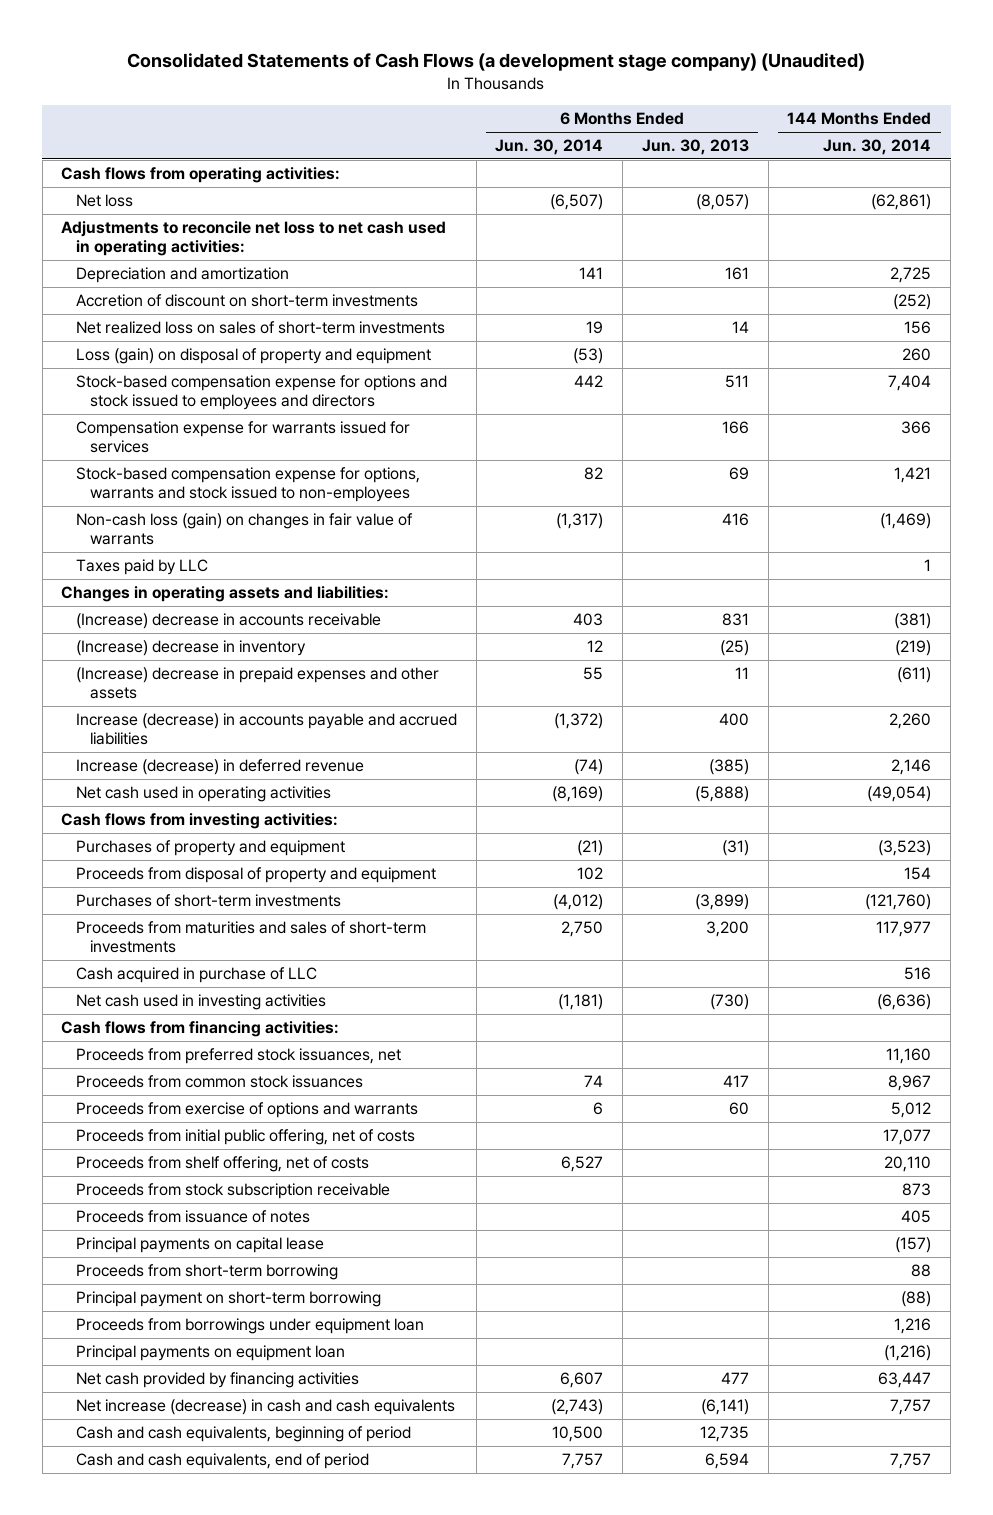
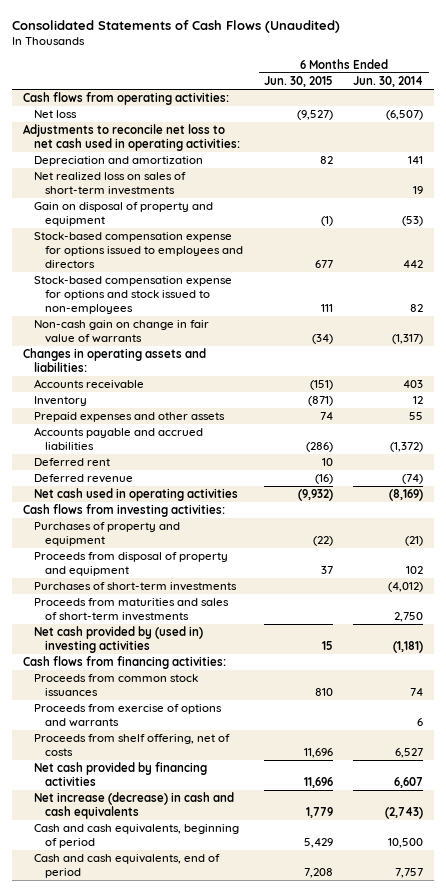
- Consolidated Statements of Cash Flows (a development stage company) (Unaudited)
+ Consolidated Statements of Cash Flows (Unaudited)
- | 6 Months Ended Jun. 30, 2014 | 6 Months Ended Jun. 30, 2013 | 144 Months Ended Jun. 30, 2014
+ | 6 Months Ended Jun. 30, 2015 | 6 Months Ended Jun. 30, 2014
- Accretion of discount on short-term investments | | | (252)
- Loss (gain) on disposal of property and equipment | (53) | | 260
- Stock-based compensation expense for options and stock issued to employees and directors | 442 | 511 | 7,404
- Compensation expense for warrants issued for services | | 166 | 366
- Stock-based compensation expense for options, warrants and stock issued to non-employees | 82 | 69 | 1,421
- Non-cash loss (gain) on changes in fair value of warrants | (1,317) | 416 | (1,469)
- Taxes paid by LLC | | | 1
+ Gain on disposal of property and equipment | (1) | (53)
+ Stock-based compensation expense for options issued to employees and directors | 677 | 442
+ Stock-based compensation expense for options and stock issued to non-employees | 111 | 82
+ Non-cash gain on change in fair value of warrants | (34) | (1,317)
- (Increase) decrease in accounts receivable | 403 | 831 | (381)
- (Increase) decrease in inventory | 12 | (25) | (219)
- (Increase) decrease in prepaid expenses and other assets | 55 | 11 | (611)
- Increase (decrease) in accounts payable and accrued liabilities | (1,372) | 400 | 2,260
- Increase (decrease) in deferred revenue | (74) | (385) | 2,146
+ Accounts receivable | (151) | 403
+ Inventory | (871) | 12
+ Prepaid expenses and other assets | 74 | 55
+ Accounts payable and accrued liabilities | (286) | (1,372)
+ Deferred rent | 10 |
+ Deferred revenue | (16) | (74)
- Cash acquired in purchase of LLC | | | 516
- Net cash used in investing activities | (1,181) | (730) | (6,636)
+ Net cash provided by (used in) investing activities | 15 | (1,181)
- Proceeds from preferred stock issuances, net | | | 11,160
- Proceeds from initial public offering, net of costs | | | 17,077
- Proceeds from stock subscription receivable | | | 873
- Proceeds from issuance of notes | | | 405
- Principal payments on capital lease | | | (157)
- Proceeds from short-term borrowing | | | 88
- Principal payment on short-term borrowing | | | (88)
- Proceeds from borrowings under equipment loan | | | 1,216
- Principal payments on equipment loan | | | (1,216)

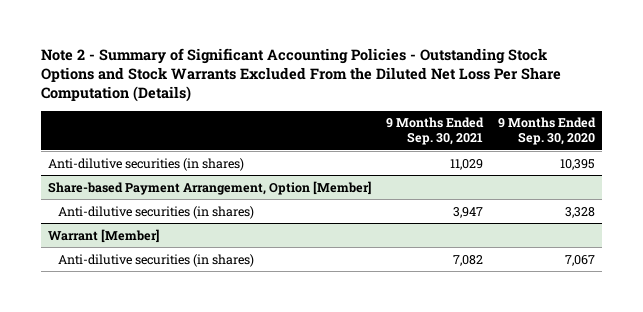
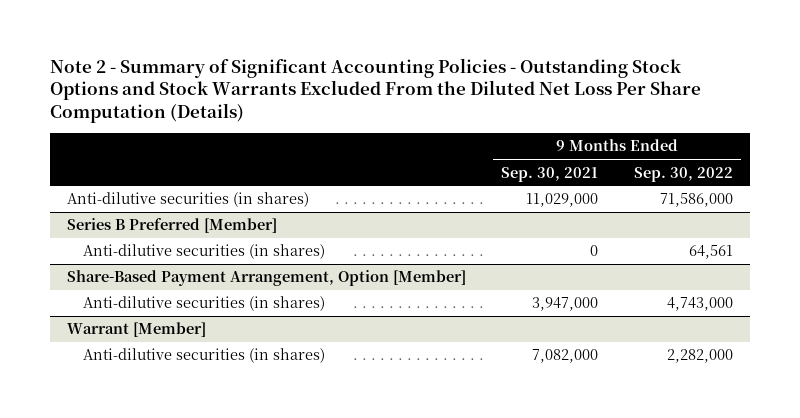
- | 9 Months Ended Sep. 30, 2021 | 9 Months Ended Sep. 30, 2020
+ | 9 Months Ended Sep. 30, 2021 | 9 Months Ended Sep. 30, 2022
- Anti-dilutive securities (in shares) | 11,029 | 10,395
- Share-based Payment Arrangement, Option [Member]
- Anti-dilutive securities (in shares) | 3,947 | 3,328
+ Anti-dilutive securities (in shares) | 11,029,000 | 71,586,000
+ Series B Preferred [Member]
+ Anti-dilutive securities (in shares) | 0 | 64,561
+ Share-Based Payment Arrangement, Option [Member]
+ Anti-dilutive securities (in shares) | 3,947,000 | 4,743,000
@ Warrant [Member]
- Anti-dilutive securities (in shares) | 7,082 | 7,067
+ Anti-dilutive securities (in shares) | 7,082,000 | 2,282,000

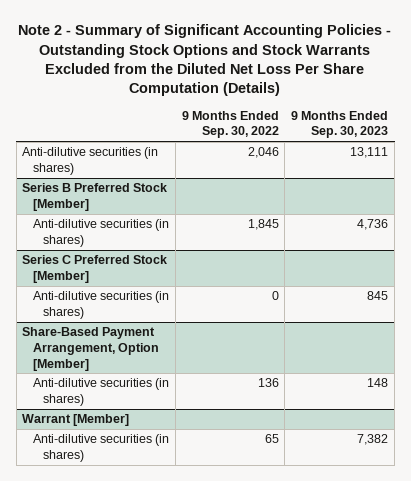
- Note 2 - Summary of Significant Accounting Policies - Outstanding Stock Options and Stock Warrants Excluded From the Diluted Net Loss Per Share Computation (Details)
+ Note 2 - Summary of Significant Accounting Policies - Outstanding Stock Options and Stock Warrants Excluded from the Diluted Net Loss Per Share Computation (Details)
- | 9 Months Ended Sep. 30, 2021 | 9 Months Ended Sep. 30, 2022
+ | 9 Months Ended Sep. 30, 2022 | 9 Months Ended Sep. 30, 2023
- Anti-dilutive securities (in shares) | 11,029,000 | 71,586,000
- Series B Preferred [Member]
- Anti-dilutive securities (in shares) | 0 | 64,561
+ Anti-dilutive securities (in shares) | 2,046 | 13,111
+ Series B Preferred Stock [Member]
+ Anti-dilutive securities (in shares) | 1,845 | 4,736
+ Series C Preferred Stock [Member]
+ Anti-dilutive securities (in shares) | 0 | 845
@ Share-Based Payment Arrangement, Option [Member]
- Anti-dilutive securities (in shares) | 3,947,000 | 4,743,000
+ Anti-dilutive securities (in shares) | 136 | 148
@ Warrant [Member]
- Anti-dilutive securities (in shares) | 7,082,000 | 2,282,000
+ Anti-dilutive securities (in shares) | 65 | 7,382

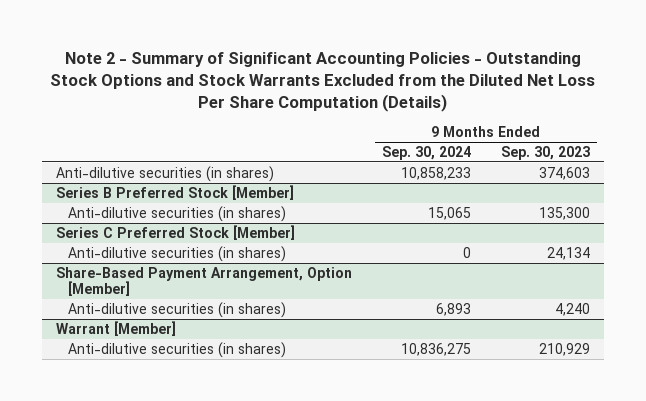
- | 9 Months Ended Sep. 30, 2022 | 9 Months Ended Sep. 30, 2023
+ | 9 Months Ended Sep. 30, 2024 | 9 Months Ended Sep. 30, 2023
- Anti-dilutive securities (in shares) | 2,046 | 13,111
+ Anti-dilutive securities (in shares) | 10,858,233 | 374,603
@ Series B Preferred Stock [Member]
- Anti-dilutive securities (in shares) | 1,845 | 4,736
+ Anti-dilutive securities (in shares) | 15,065 | 135,300
@ Series C Preferred Stock [Member]
- Anti-dilutive securities (in shares) | 0 | 845
+ Anti-dilutive securities (in shares) | 0 | 24,134
@ Share-Based Payment Arrangement, Option [Member]
- Anti-dilutive securities (in shares) | 136 | 148
+ Anti-dilutive securities (in shares) | 6,893 | 4,240
@ Warrant [Member]
- Anti-dilutive securities (in shares) | 65 | 7,382
+ Anti-dilutive securities (in shares) | 10,836,275 | 210,929

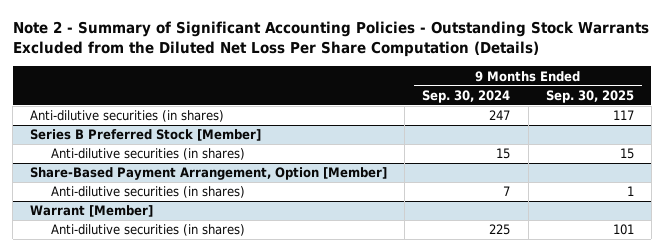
- Note 2 - Summary of Significant Accounting Policies - Outstanding Stock Options and Stock Warrants Excluded from the Diluted Net Loss Per Share Computation (Details)
+ Note 2 - Summary of Significant Accounting Policies - Outstanding Stock Warrants Excluded from the Diluted Net Loss Per Share Computation (Details)
- | 9 Months Ended Sep. 30, 2024 | 9 Months Ended Sep. 30, 2023
+ | 9 Months Ended Sep. 30, 2024 | 9 Months Ended Sep. 30, 2025
- Anti-dilutive securities (in shares) | 10,858,233 | 374,603
+ Anti-dilutive securities (in shares) | 247 | 117
@ Series B Preferred Stock [Member]
- Anti-dilutive securities (in shares) | 15,065 | 135,300
- Series C Preferred Stock [Member]
- Anti-dilutive securities (in shares) | 0 | 24,134
@ Series B Preferred Stock [Member]
+ Anti-dilutive securities (in shares) | 15 | 15
@ Share-Based Payment Arrangement, Option [Member]
- Anti-dilutive securities (in shares) | 6,893 | 4,240
+ Anti-dilutive securities (in shares) | 7 | 1
@ Warrant [Member]
- Anti-dilutive securities (in shares) | 10,836,275 | 210,929
+ Anti-dilutive securities (in shares) | 225 | 101

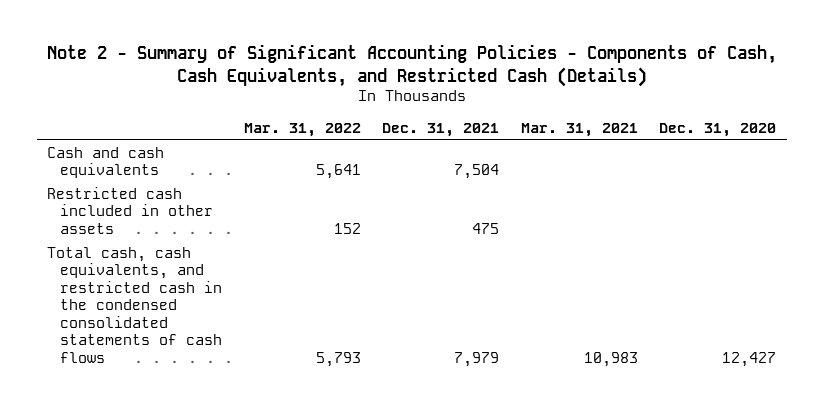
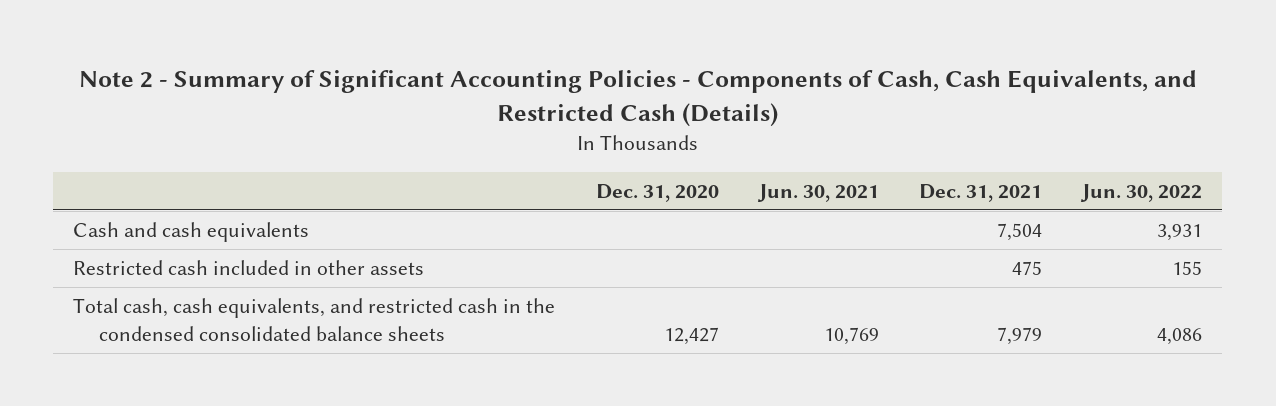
- | Mar. 31, 2022 | Dec. 31, 2021 | Mar. 31, 2021 | Dec. 31, 2020
+ | Dec. 31, 2020 | Jun. 30, 2021 | Dec. 31, 2021 | Jun. 30, 2022
- Total cash, cash equivalents, and restricted cash in the condensed consolidated statements of cash flows | 5,793 | 7,979 | 10,983 | 12,427
+ Total cash, cash equivalents, and restricted cash in the condensed consolidated balance sheets | 12,427 | 10,769 | 7,979 | 4,086

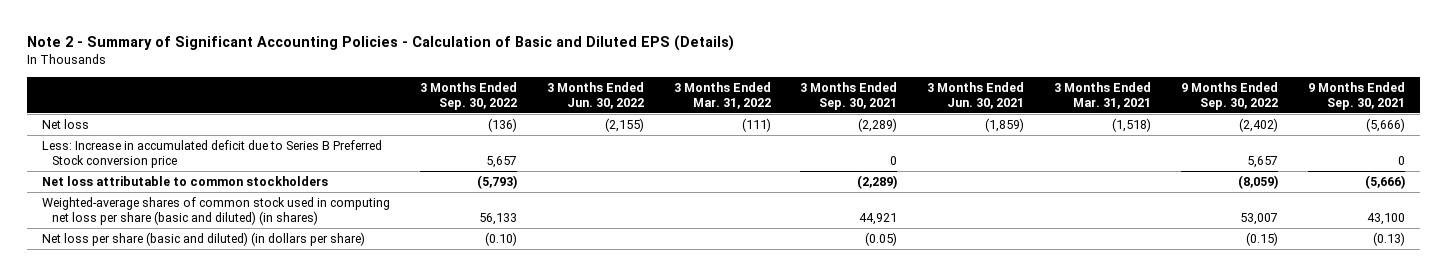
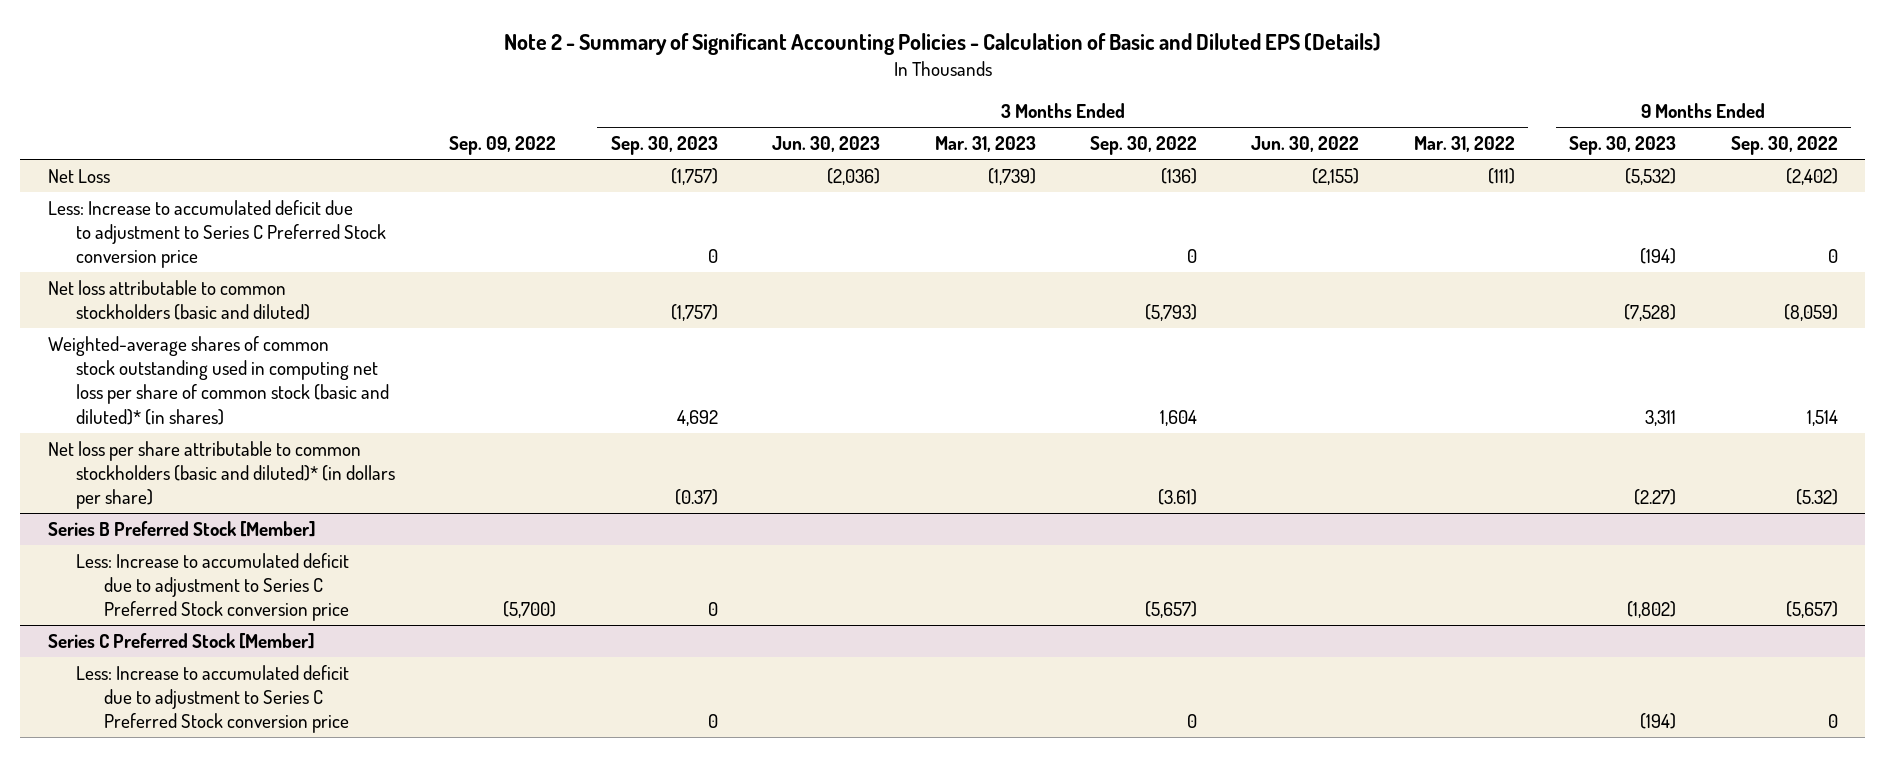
- | 3 Months Ended Sep. 30, 2022 | 3 Months Ended Jun. 30, 2022 | 3 Months Ended Mar. 31, 2022 | 3 Months Ended Sep. 30, 2021 | 3 Months Ended Jun. 30, 2021 | 3 Months Ended Mar. 31, 2021 | 9 Months Ended Sep. 30, 2022 | 9 Months Ended Sep. 30, 2021
+ | Sep. 09, 2022 | 3 Months Ended Sep. 30, 2023 | 3 Months Ended Jun. 30, 2023 | 3 Months Ended Mar. 31, 2023 | 3 Months Ended Sep. 30, 2022 | 3 Months Ended Jun. 30, 2022 | 3 Months Ended Mar. 31, 2022 | 9 Months Ended Sep. 30, 2023 | 9 Months Ended Sep. 30, 2022
- Net loss | (136) | (2,155) | (111) | (2,289) | (1,859) | (1,518) | (2,402) | (5,666)
- Less: Increase in accumulated deficit due to Series B Preferred Stock conversion price | 5,657 | | | 0 | | | 5,657 | 0
- Net loss attributable to common stockholders | (5,793) | | | (2,289) | | | (8,059) | (5,666)
- Weighted-average shares of common stock used in computing net loss per share (basic and diluted) (in shares) | 56,133 | | | 44,921 | | | 53,007 | 43,100
- Net loss per share (basic and diluted) (in dollars per share) | (0.10) | | | (0.05) | | | (0.15) | (0.13)
+ Net Loss | | (1,757) | (2,036) | (1,739) | (136) | (2,155) | (111) | (5,532) | (2,402)
+ Less: Increase to accumulated deficit due to adjustment to Series C Preferred Stock conversion price | | 0 | | | 0 | | | (194) | 0
+ Net loss attributable to common stockholders (basic and diluted) | | (1,757) | | | (5,793) | | | (7,528) | (8,059)
+ Weighted-average shares of common stock outstanding used in computing net loss per share of common stock (basic and diluted)* (in shares) | | 4,692 | | | 1,604 | | | 3,311 | 1,514
+ Net loss per share attributable to common stockholders (basic and diluted)* (in dollars per share) | | (0.37) | | | (3.61) | | | (2.27) | (5.32)
+ Series B Preferred Stock [Member]
+ Less: Increase to accumulated deficit due to adjustment to Series C Preferred Stock conversion price | (5,700) | 0 | | | (5,657) | | | (1,802) | (5,657)
+ Series C Preferred Stock [Member]
+ Less: Increase to accumulated deficit due to adjustment to Series C Preferred Stock conversion price | | 0 | | | 0 | | | (194) | 0

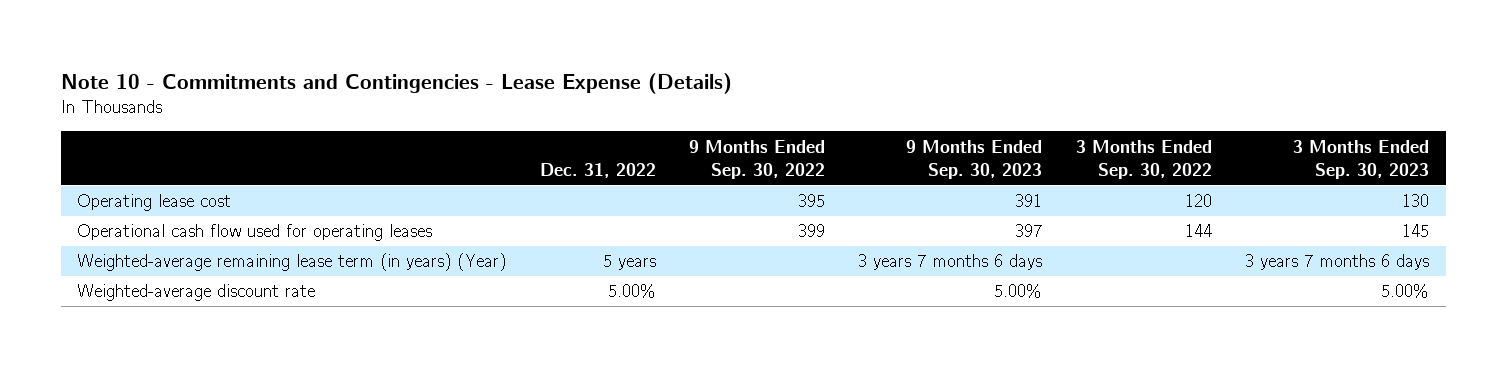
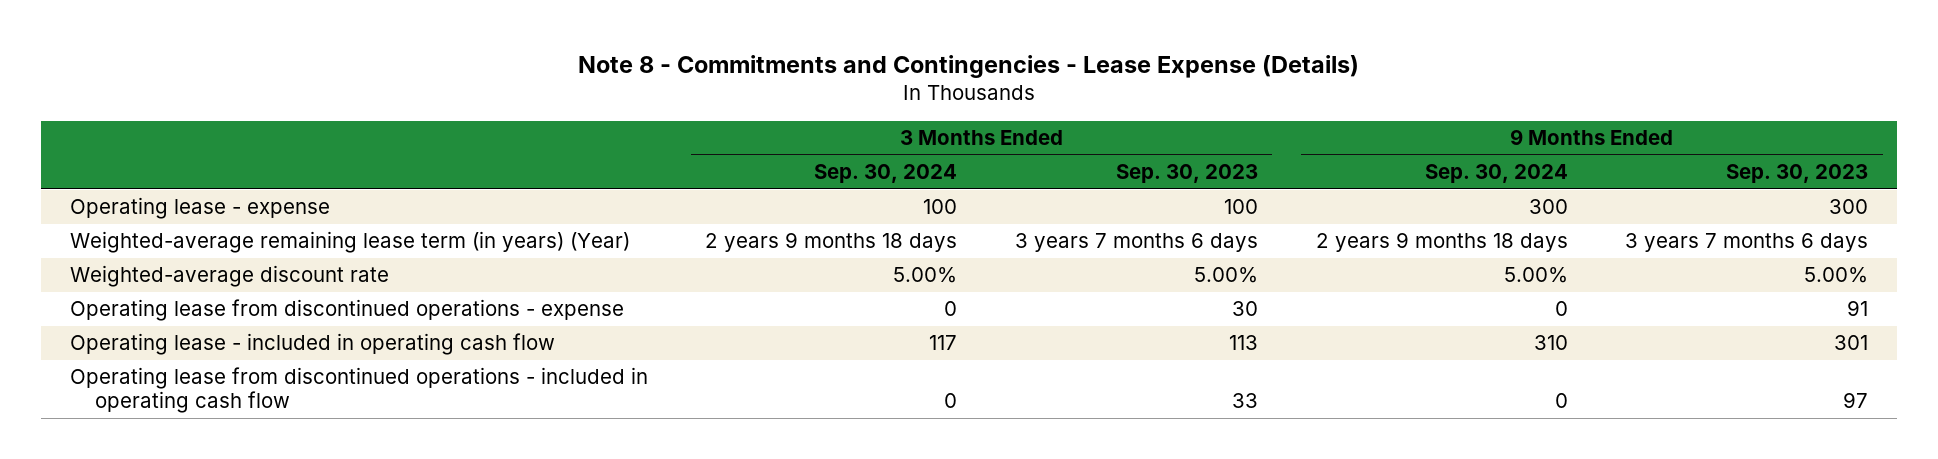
- Note 10 - Commitments and Contingencies - Lease Expense (Details)
+ Note 8 - Commitments and Contingencies - Lease Expense (Details)
- | Dec. 31, 2022 | 9 Months Ended Sep. 30, 2022 | 9 Months Ended Sep. 30, 2023 | 3 Months Ended Sep. 30, 2022 | 3 Months Ended Sep. 30, 2023
+ | 3 Months Ended Sep. 30, 2024 | 3 Months Ended Sep. 30, 2023 | 9 Months Ended Sep. 30, 2024 | 9 Months Ended Sep. 30, 2023
- Operating lease cost | | 395 | 391 | 120 | 130
- Operational cash flow used for operating leases | | 399 | 397 | 144 | 145
+ Operating lease - expense | 100 | 100 | 300 | 300
+ Operating lease from discontinued operations - expense | 0 | 30 | 0 | 91
+ Operating lease - included in operating cash flow | 117 | 113 | 310 | 301
+ Operating lease from discontinued operations - included in operating cash flow | 0 | 33 | 0 | 97

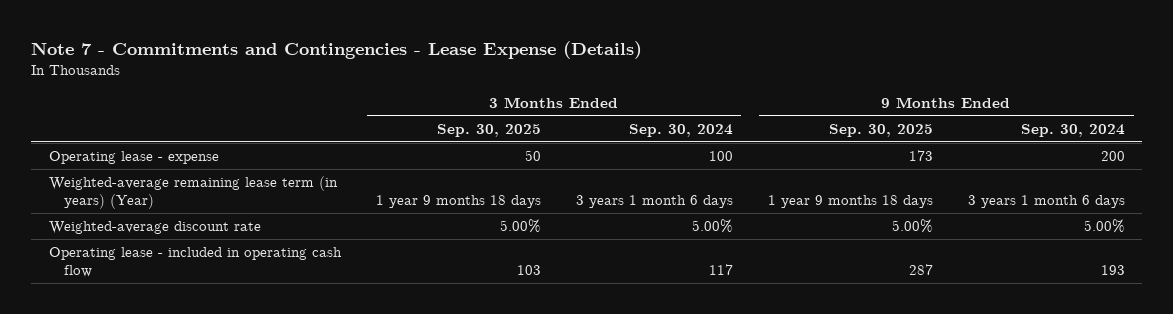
- Note 8 - Commitments and Contingencies - Lease Expense (Details)
+ Note 7 - Commitments and Contingencies - Lease Expense (Details)
- | 3 Months Ended Sep. 30, 2024 | 3 Months Ended Sep. 30, 2023 | 9 Months Ended Sep. 30, 2024 | 9 Months Ended Sep. 30, 2023
+ | 3 Months Ended Sep. 30, 2025 | 3 Months Ended Sep. 30, 2024 | 9 Months Ended Sep. 30, 2025 | 9 Months Ended Sep. 30, 2024
- Operating lease - expense | 100 | 100 | 300 | 300
- Weighted-average remaining lease term (in years) (Year) | 2 years 9 months 18 days | 3 years 7 months 6 days | 2 years 9 months 18 days | 3 years 7 months 6 days
+ Operating lease - expense | 50 | 100 | 173 | 200
+ Weighted-average remaining lease term (in years) (Year) | 1 year 9 months 18 days | 3 years 1 month 6 days | 1 year 9 months 18 days | 3 years 1 month 6 days
- Operating lease from discontinued operations - expense | 0 | 30 | 0 | 91
- Operating lease - included in operating cash flow | 117 | 113 | 310 | 301
- Operating lease from discontinued operations - included in operating cash flow | 0 | 33 | 0 | 97
+ Operating lease - included in operating cash flow | 103 | 117 | 287 | 193

